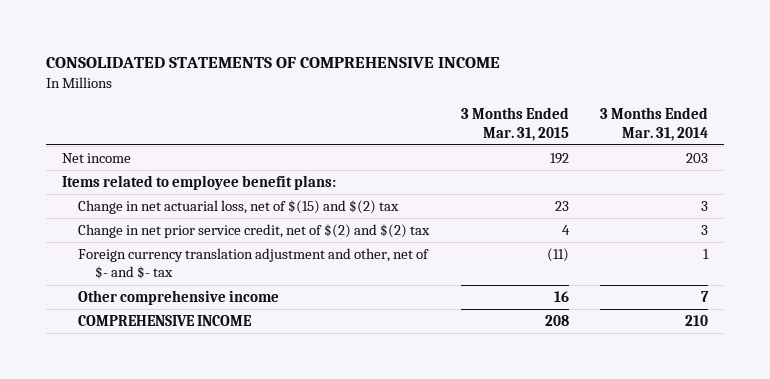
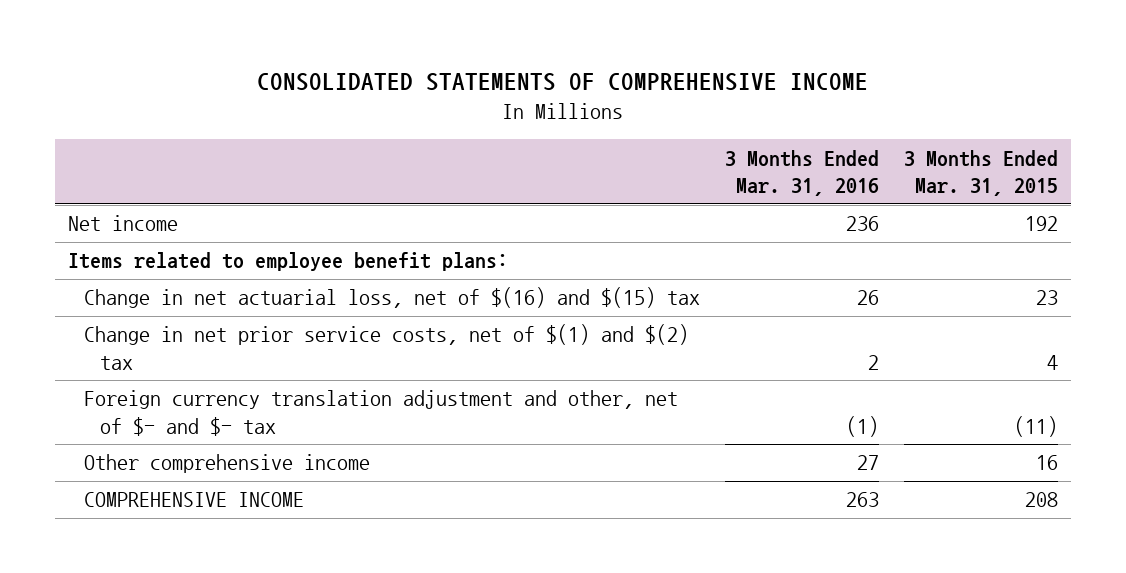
- | 3 Months Ended Mar. 31, 2015 | 3 Months Ended Mar. 31, 2014
+ | 3 Months Ended Mar. 31, 2016 | 3 Months Ended Mar. 31, 2015
- Change in net actuarial loss, net of $(15) and $(2) tax | 23 | 3
- Change in net prior service credit, net of $(2) and $(2) tax | 4 | 3
+ Change in net actuarial loss, net of $(16) and $(15) tax | 26 | 23
+ Change in net prior service costs, net of $(1) and $(2) tax | 2 | 4

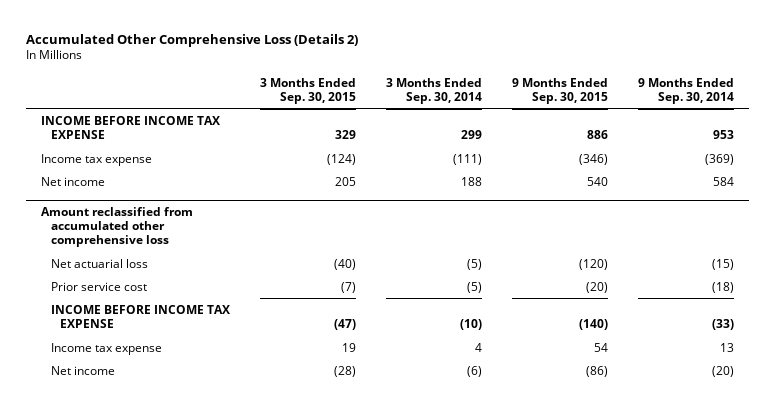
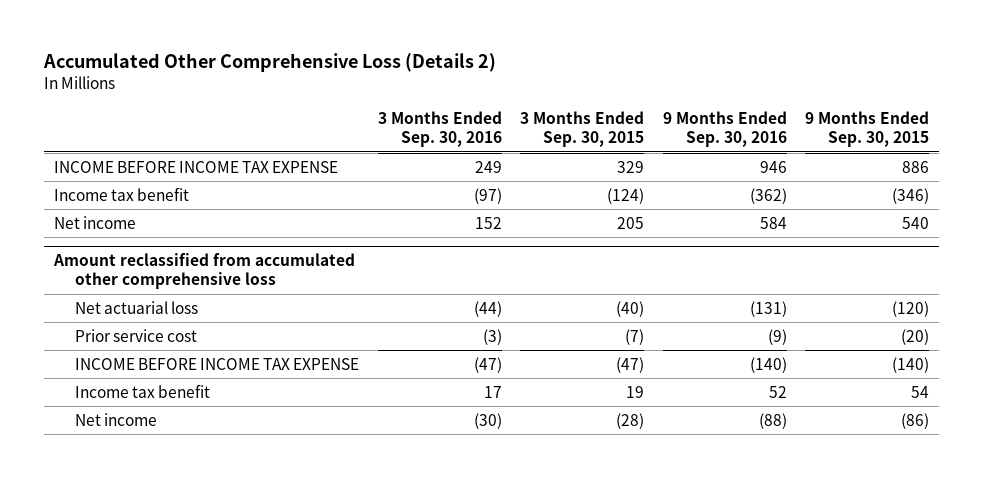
- | 3 Months Ended Sep. 30, 2015 | 3 Months Ended Sep. 30, 2014 | 9 Months Ended Sep. 30, 2015 | 9 Months Ended Sep. 30, 2014
+ | 3 Months Ended Sep. 30, 2016 | 3 Months Ended Sep. 30, 2015 | 9 Months Ended Sep. 30, 2016 | 9 Months Ended Sep. 30, 2015
- Income tax expense | (124) | (111) | (346) | (369)
+ Income tax benefit | (97) | (124) | (362) | (346)
@ Amount reclassified from accumulated other comprehensive loss
- Income tax expense | 19 | 4 | 54 | 13
+ Income tax benefit | 17 | 19 | 52 | 54

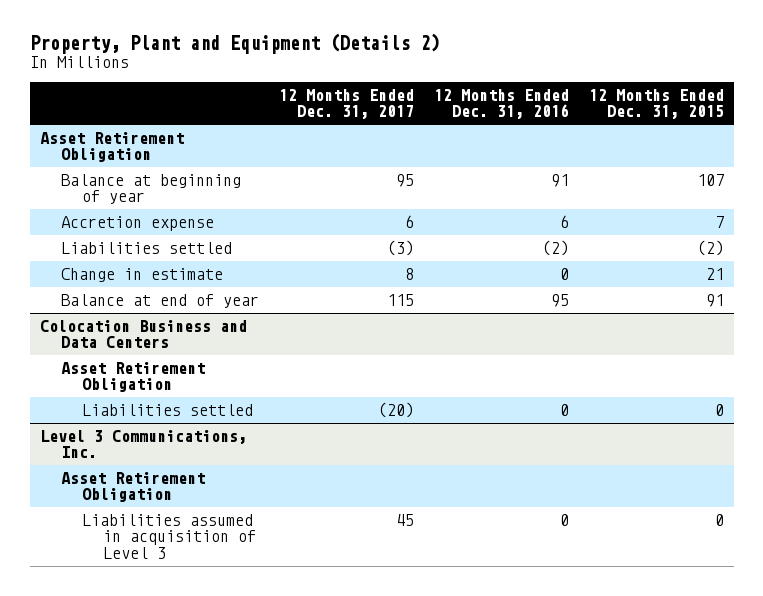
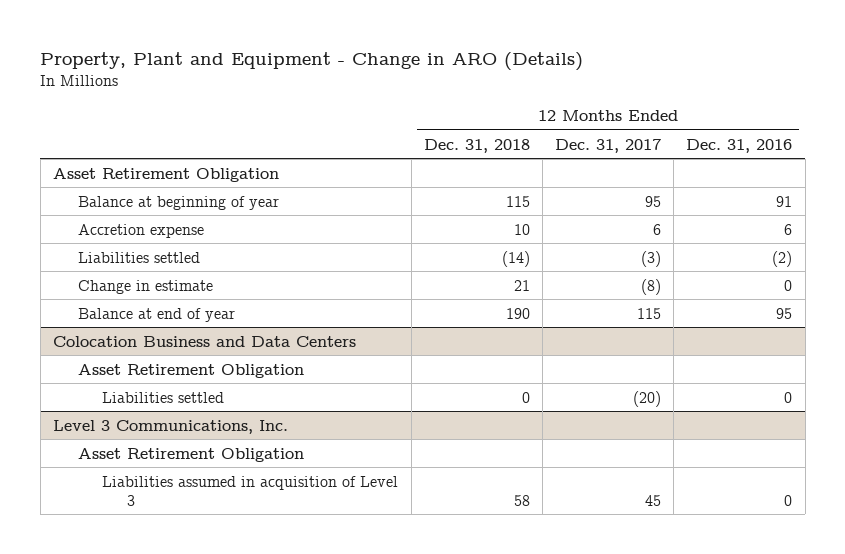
- Property, Plant and Equipment (Details 2)
+ Property, Plant and Equipment - Change in ARO (Details)
- | 12 Months Ended Dec. 31, 2017 | 12 Months Ended Dec. 31, 2016 | 12 Months Ended Dec. 31, 2015
+ | 12 Months Ended Dec. 31, 2018 | 12 Months Ended Dec. 31, 2017 | 12 Months Ended Dec. 31, 2016
- Change in estimate | 8 | 0 | 21
+ Change in estimate | 21 | (8) | 0

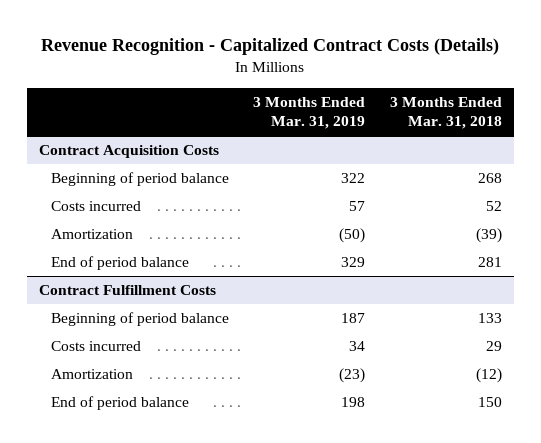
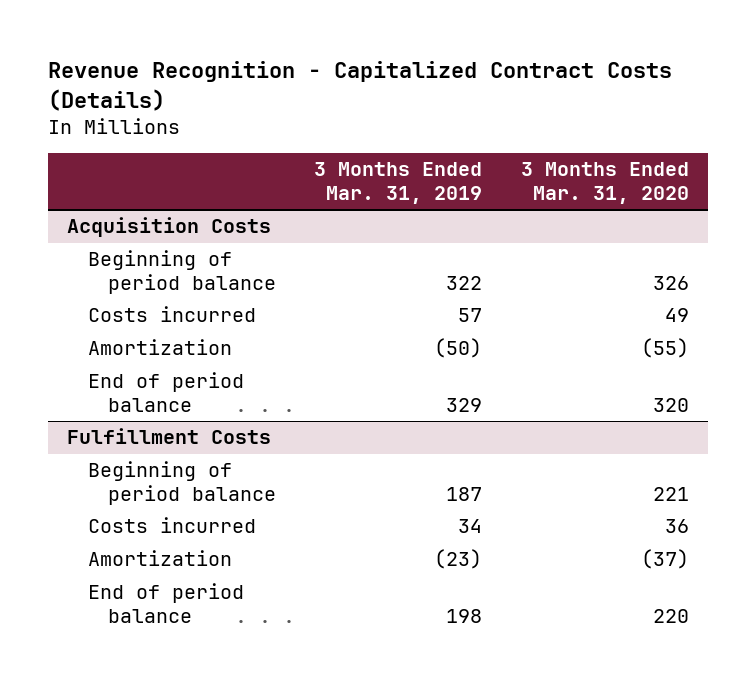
- | 3 Months Ended Mar. 31, 2019 | 3 Months Ended Mar. 31, 2018
+ | 3 Months Ended Mar. 31, 2019 | 3 Months Ended Mar. 31, 2020
- Contract Acquisition Costs
+ Acquisition Costs
- Contract Fulfillment Costs
+ Fulfillment Costs

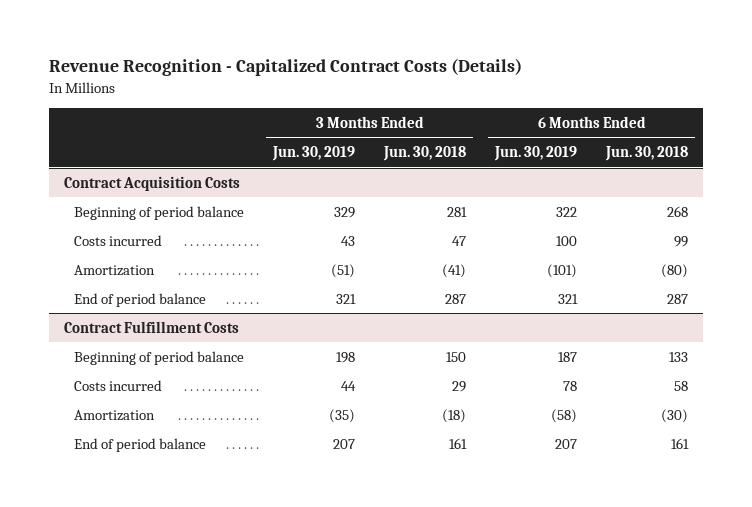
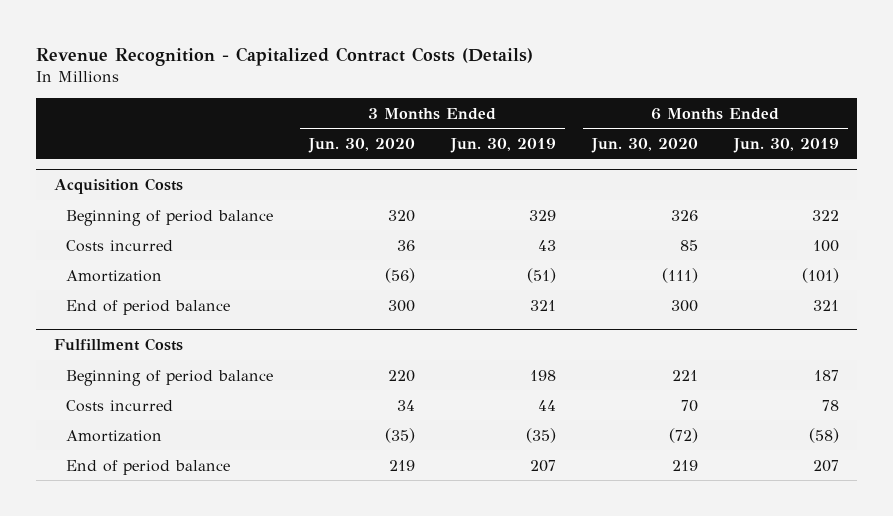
- | 3 Months Ended Jun. 30, 2019 | 3 Months Ended Jun. 30, 2018 | 6 Months Ended Jun. 30, 2019 | 6 Months Ended Jun. 30, 2018
+ | 3 Months Ended Jun. 30, 2020 | 3 Months Ended Jun. 30, 2019 | 6 Months Ended Jun. 30, 2020 | 6 Months Ended Jun. 30, 2019
- Contract Acquisition Costs
+ Acquisition Costs
- Contract Fulfillment Costs
+ Fulfillment Costs

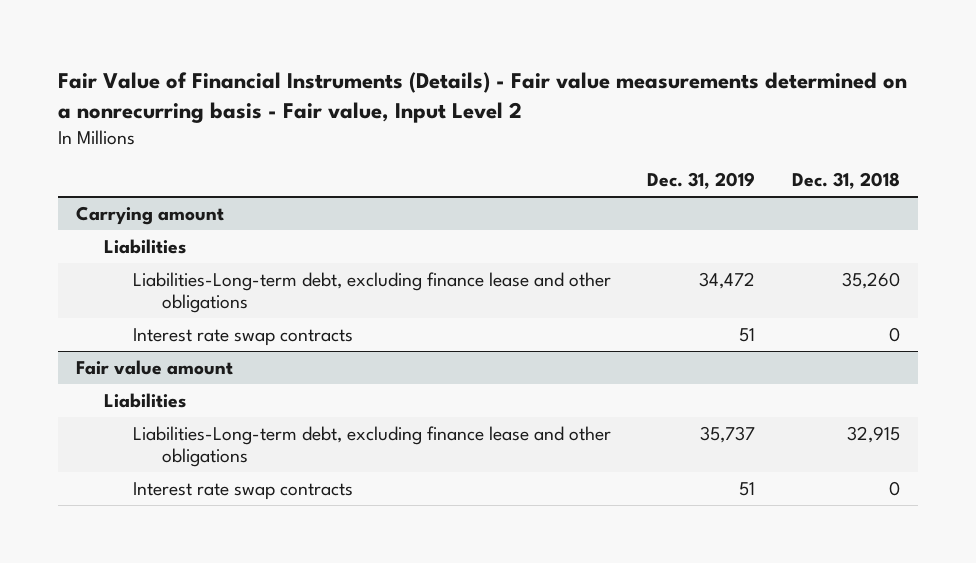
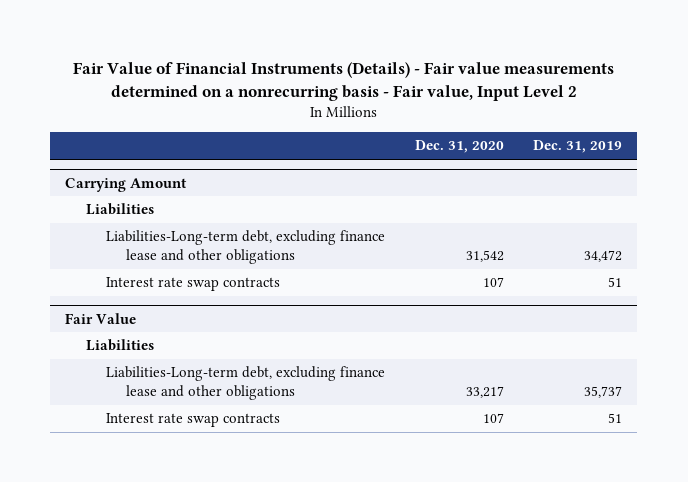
- | Dec. 31, 2019 | Dec. 31, 2018
+ | Dec. 31, 2020 | Dec. 31, 2019
- Carrying amount
+ Carrying Amount
- Fair value amount
+ Fair Value

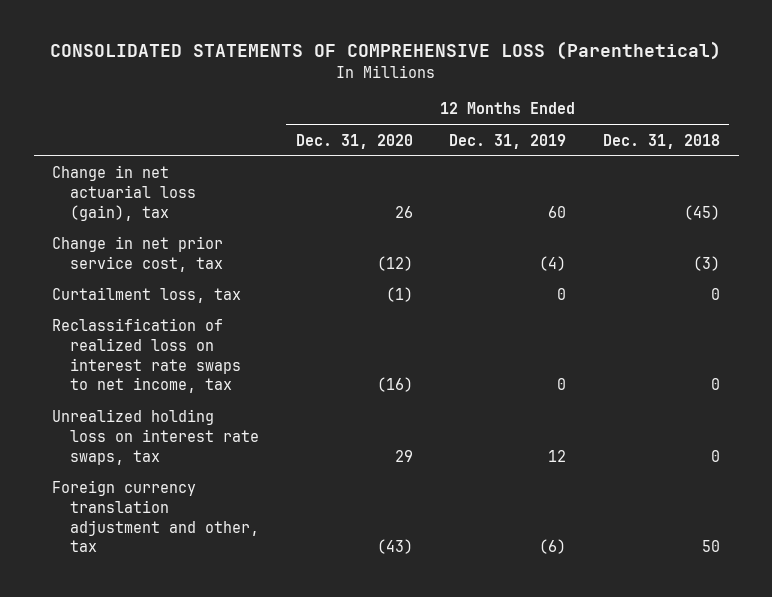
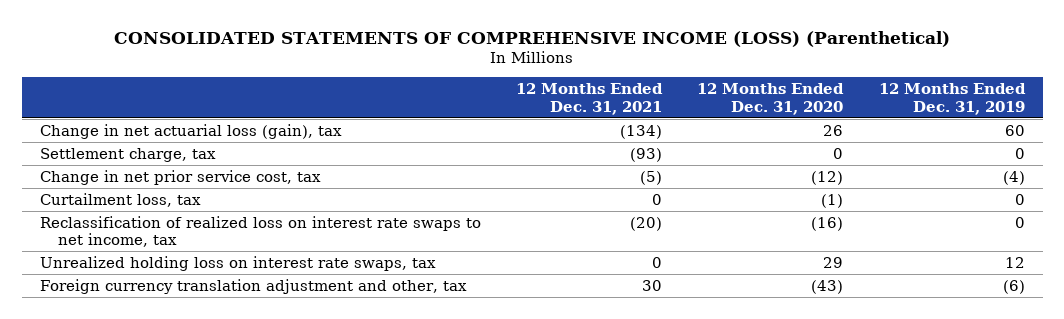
- CONSOLIDATED STATEMENTS OF COMPREHENSIVE LOSS (Parenthetical)
+ CONSOLIDATED STATEMENTS OF COMPREHENSIVE INCOME (LOSS) (Parenthetical)
- | 12 Months Ended Dec. 31, 2020 | 12 Months Ended Dec. 31, 2019 | 12 Months Ended Dec. 31, 2018
+ | 12 Months Ended Dec. 31, 2021 | 12 Months Ended Dec. 31, 2020 | 12 Months Ended Dec. 31, 2019
+ Settlement charge, tax | (93) | 0 | 0

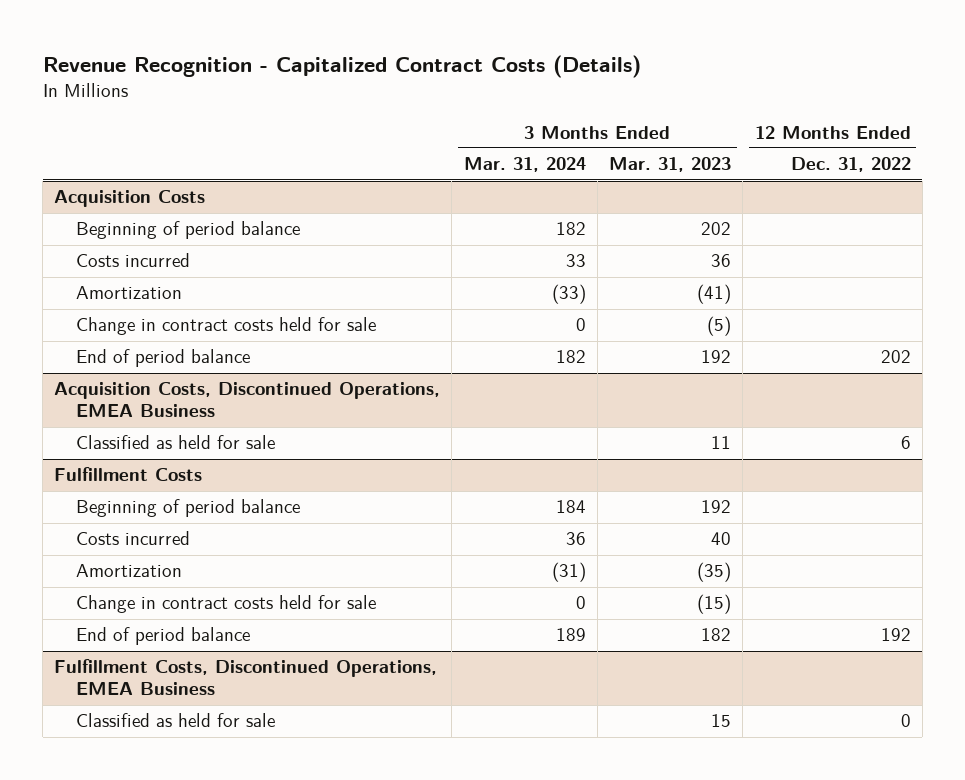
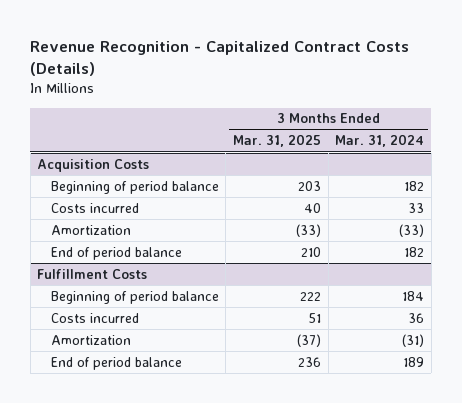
- | 3 Months Ended Mar. 31, 2024 | 3 Months Ended Mar. 31, 2023 | 12 Months Ended Dec. 31, 2022
+ | 3 Months Ended Mar. 31, 2025 | 3 Months Ended Mar. 31, 2024
@ Acquisition Costs
- Change in contract costs held for sale | 0 | (5) |
- Acquisition Costs, Discontinued Operations, EMEA Business
- Classified as held for sale | | 11 | 6
@ Fulfillment Costs
- Change in contract costs held for sale | 0 | (15) |
- Fulfillment Costs, Discontinued Operations, EMEA Business
- Classified as held for sale | | 15 | 0

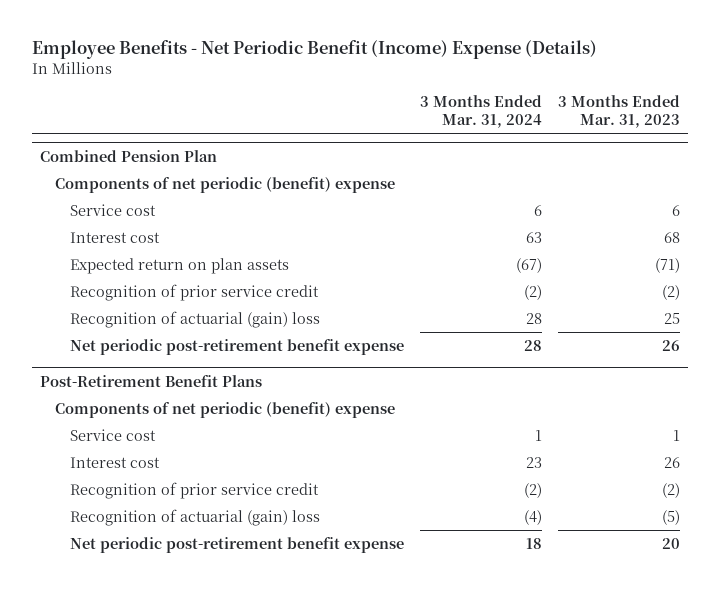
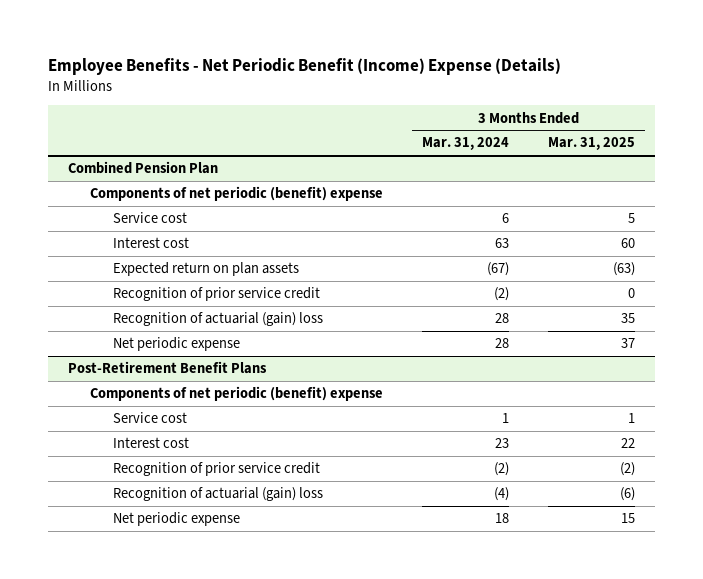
- | 3 Months Ended Mar. 31, 2024 | 3 Months Ended Mar. 31, 2023
+ | 3 Months Ended Mar. 31, 2024 | 3 Months Ended Mar. 31, 2025
@ Combined Pension Plan
- Net periodic post-retirement benefit expense | 28 | 26
+ Net periodic expense | 28 | 37
@ Post-Retirement Benefit Plans
- Net periodic post-retirement benefit expense | 18 | 20
+ Net periodic expense | 18 | 15

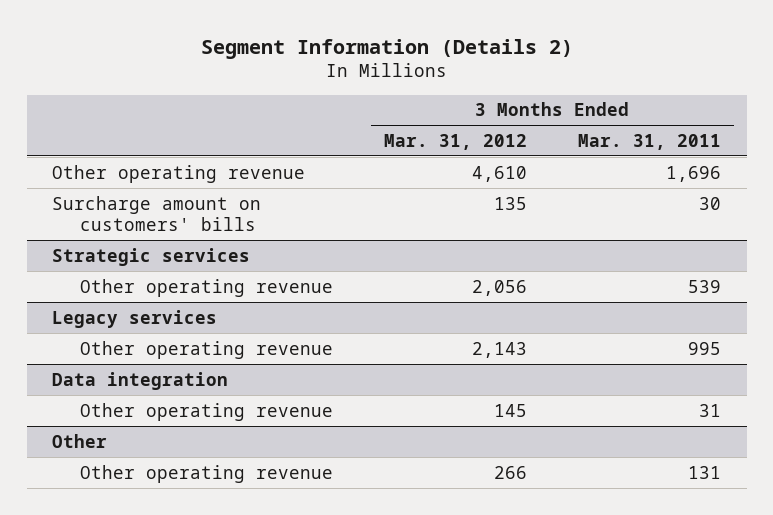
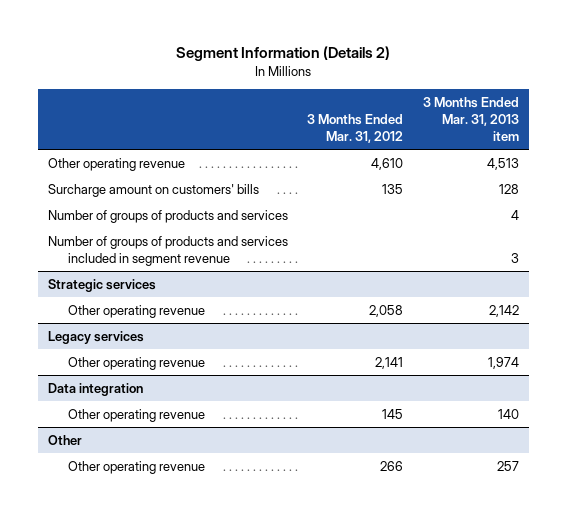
- | 3 Months Ended Mar. 31, 2012 | 3 Months Ended Mar. 31, 2011
+ | 3 Months Ended Mar. 31, 2012 | 3 Months Ended Mar. 31, 2013 item
+ Number of groups of products and services | | 4
+ Number of groups of products and services included in segment revenue | | 3
@ Strategic services
- Other operating revenue | 2,056 | 539
+ Other operating revenue | 2,058 | 2,142
@ Legacy services
- Other operating revenue | 2,143 | 995
+ Other operating revenue | 2,141 | 1,974

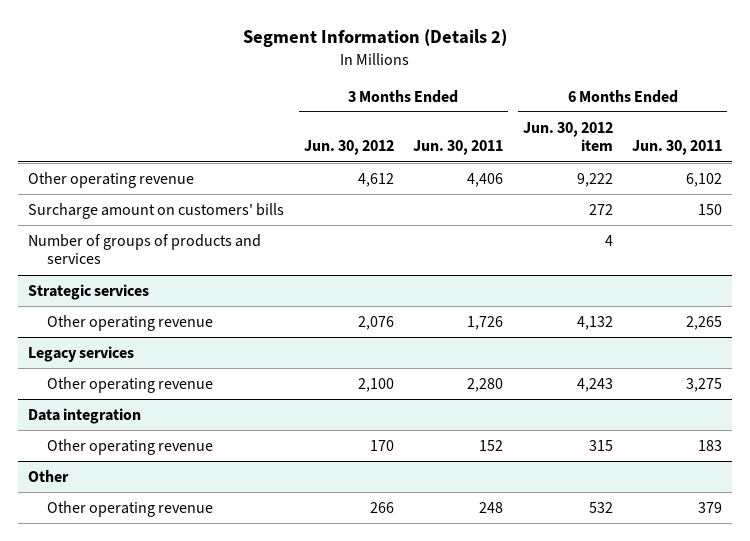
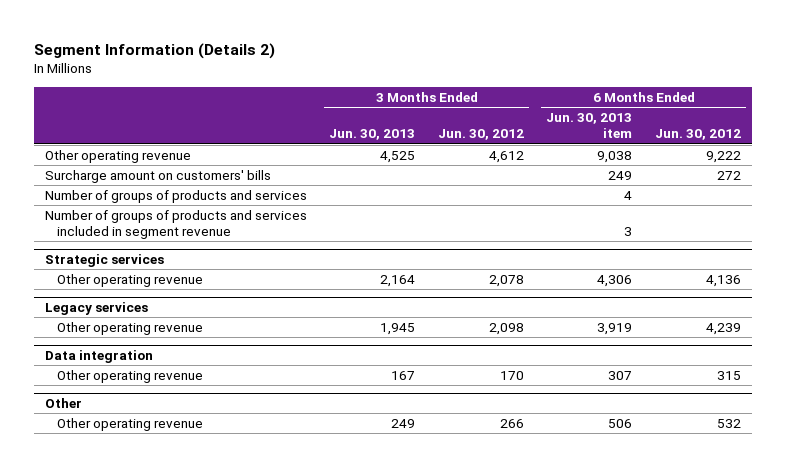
- | 3 Months Ended Jun. 30, 2012 | 3 Months Ended Jun. 30, 2011 | 6 Months Ended Jun. 30, 2012 item | 6 Months Ended Jun. 30, 2011
+ | 3 Months Ended Jun. 30, 2013 | 3 Months Ended Jun. 30, 2012 | 6 Months Ended Jun. 30, 2013 item | 6 Months Ended Jun. 30, 2012
+ Number of groups of products and services included in segment revenue | | | 3 |
@ Strategic services
- Other operating revenue | 2,076 | 1,726 | 4,132 | 2,265
+ Other operating revenue | 2,164 | 2,078 | 4,306 | 4,136
@ Legacy services
- Other operating revenue | 2,100 | 2,280 | 4,243 | 3,275
+ Other operating revenue | 1,945 | 2,098 | 3,919 | 4,239

